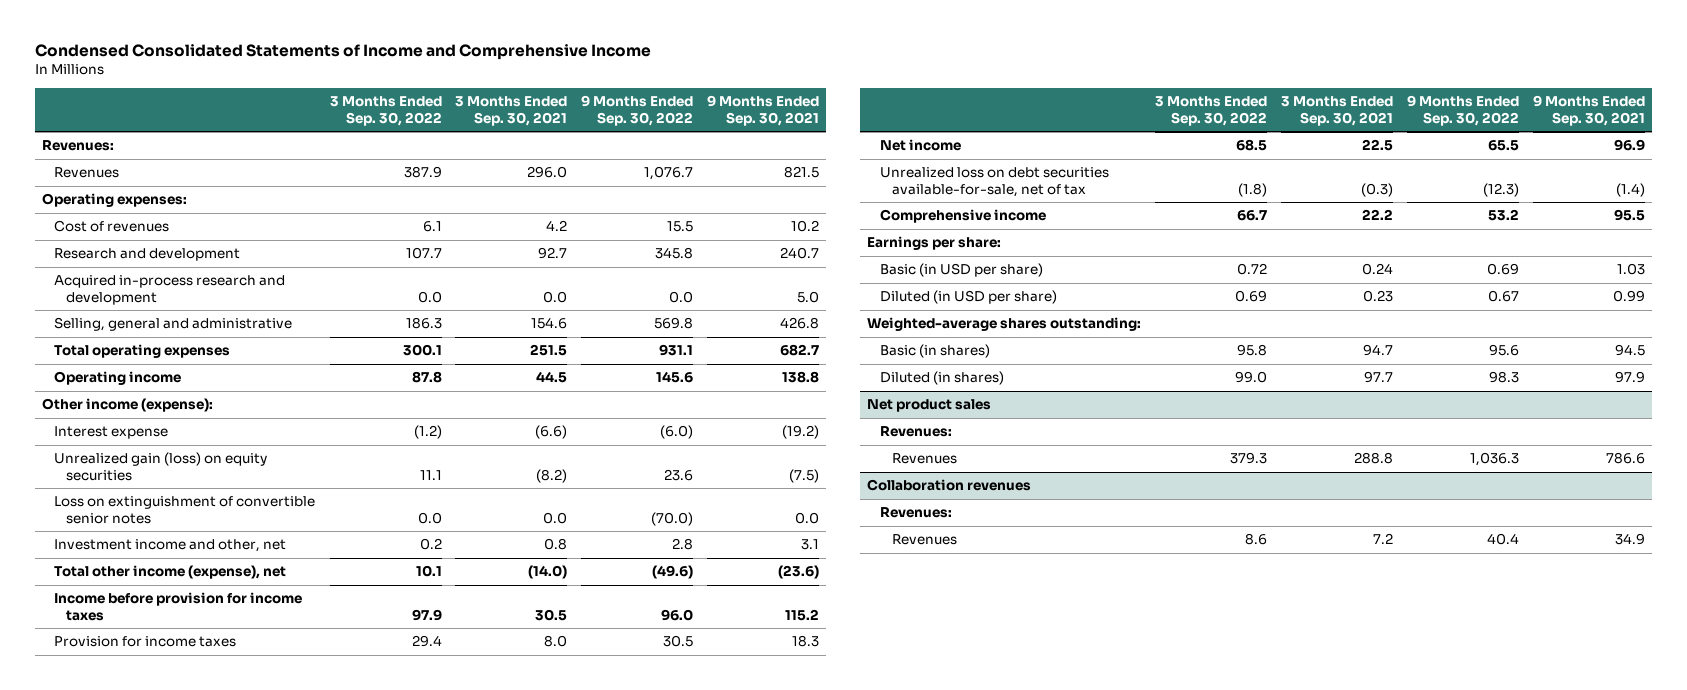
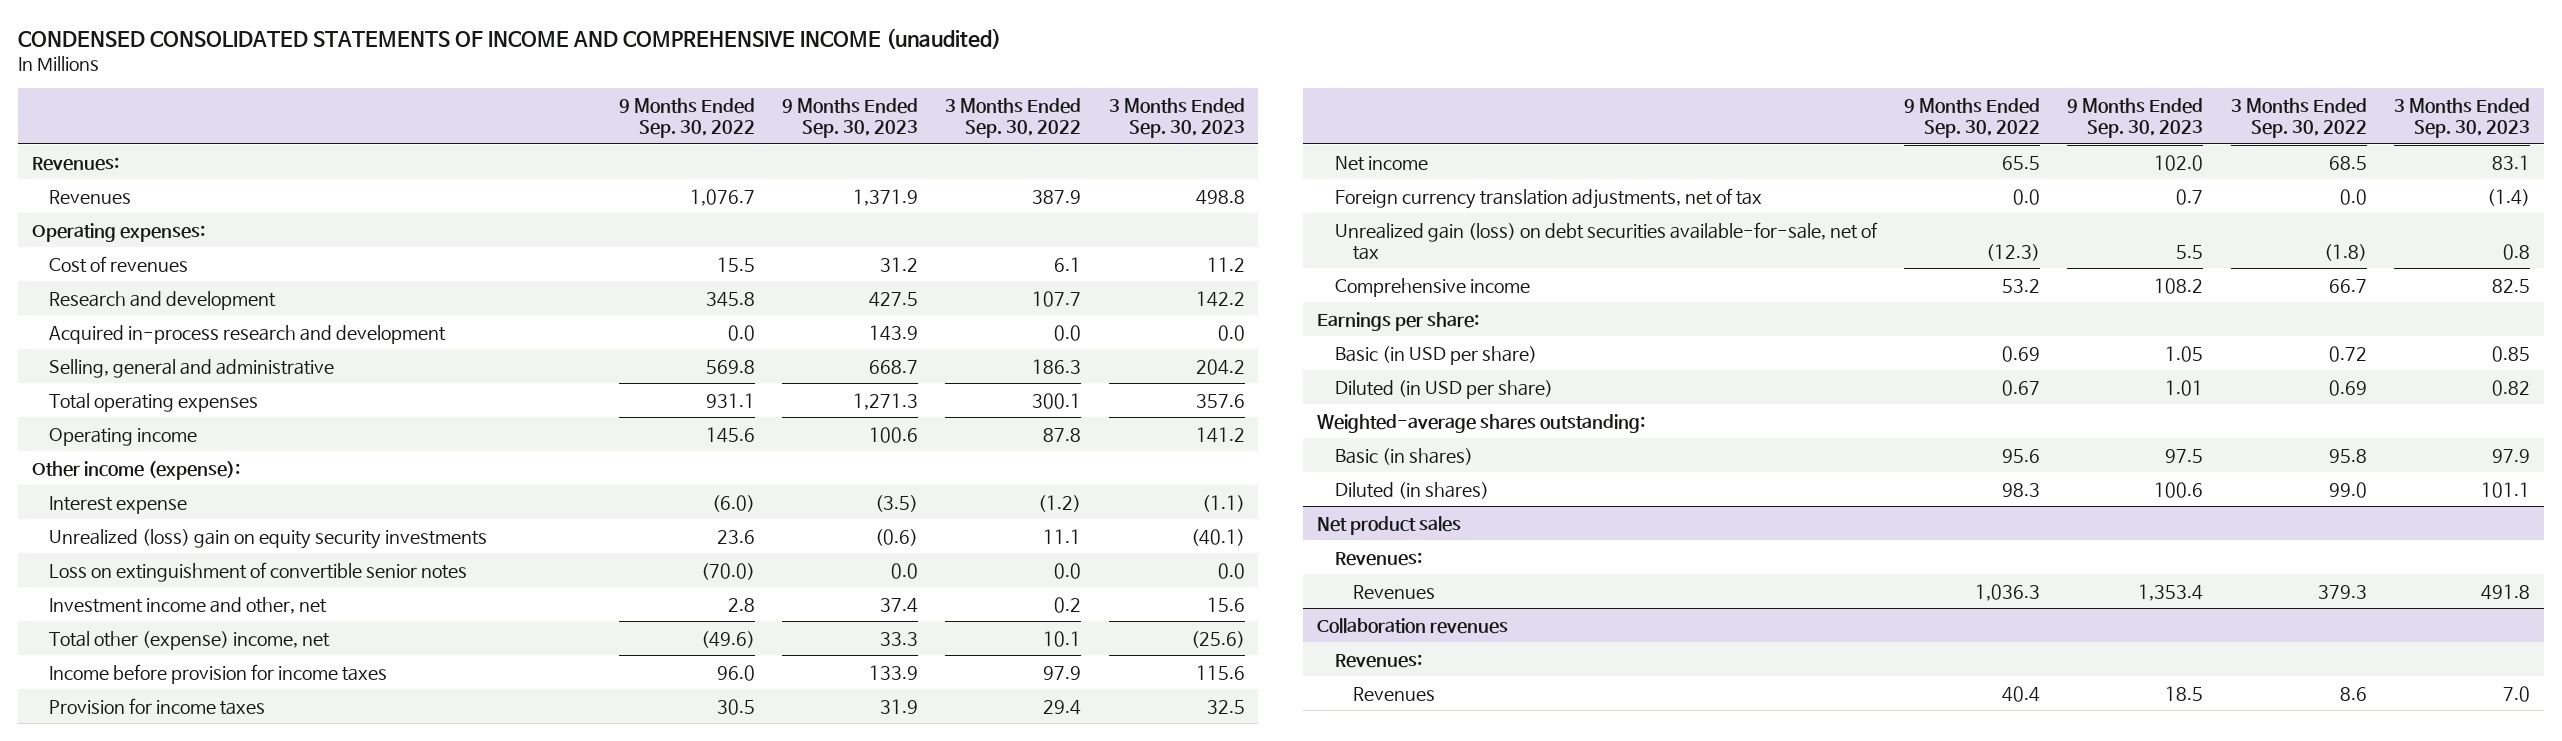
- Condensed Consolidated Statements of Income and Comprehensive Income
+ CONDENSED CONSOLIDATED STATEMENTS OF INCOME AND COMPREHENSIVE INCOME (unaudited)
- | 3 Months Ended Sep. 30, 2022 | 3 Months Ended Sep. 30, 2021 | 9 Months Ended Sep. 30, 2022 | 9 Months Ended Sep. 30, 2021
+ | 9 Months Ended Sep. 30, 2022 | 9 Months Ended Sep. 30, 2023 | 3 Months Ended Sep. 30, 2022 | 3 Months Ended Sep. 30, 2023
- Unrealized gain (loss) on equity securities | 11.1 | (8.2) | 23.6 | (7.5)
+ Unrealized (loss) gain on equity security investments | 23.6 | (0.6) | 11.1 | (40.1)
- Total other income (expense), net | 10.1 | (14.0) | (49.6) | (23.6)
+ Total other (expense) income, net | (49.6) | 33.3 | 10.1 | (25.6)
- Unrealized loss on debt securities available-for-sale, net of tax | (1.8) | (0.3) | (12.3) | (1.4)
+ Foreign currency translation adjustments, net of tax | 0.0 | 0.7 | 0.0 | (1.4)
+ Unrealized gain (loss) on debt securities available-for-sale, net of tax | (12.3) | 5.5 | (1.8) | 0.8

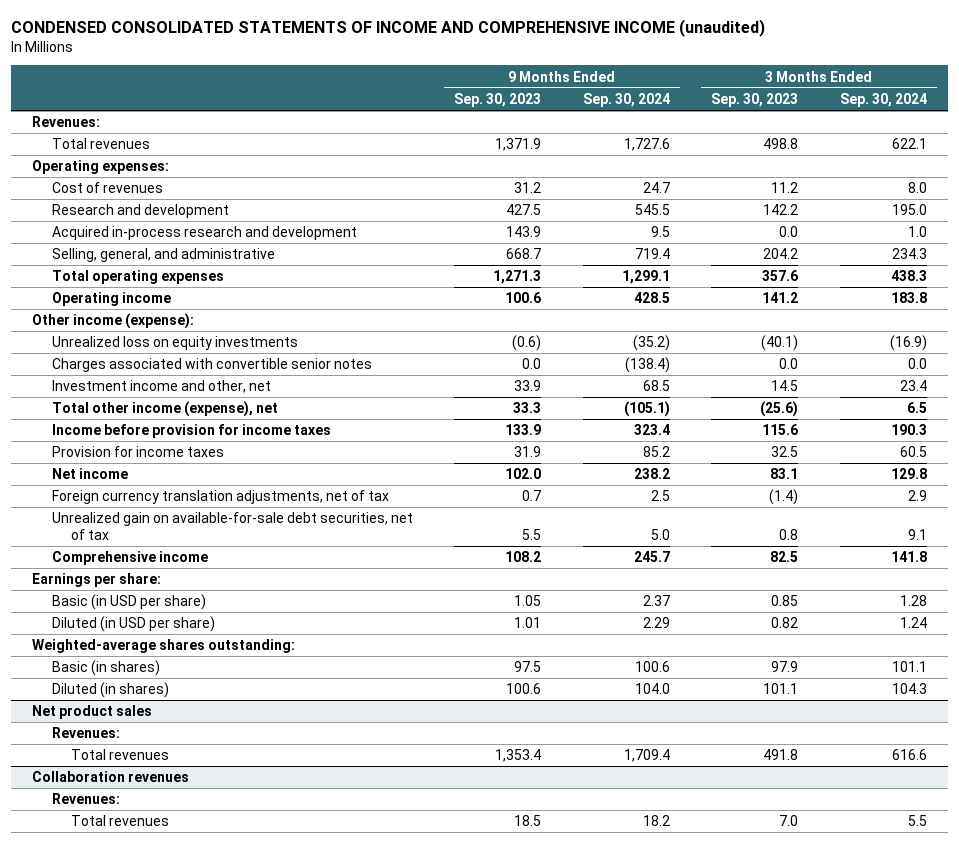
- | 9 Months Ended Sep. 30, 2022 | 9 Months Ended Sep. 30, 2023 | 3 Months Ended Sep. 30, 2022 | 3 Months Ended Sep. 30, 2023
+ | 9 Months Ended Sep. 30, 2023 | 9 Months Ended Sep. 30, 2024 | 3 Months Ended Sep. 30, 2023 | 3 Months Ended Sep. 30, 2024
- Revenues | 1,076.7 | 1,371.9 | 387.9 | 498.8
+ Total revenues | 1,371.9 | 1,727.6 | 498.8 | 622.1
- Selling, general and administrative | 569.8 | 668.7 | 186.3 | 204.2
+ Selling, general, and administrative | 668.7 | 719.4 | 204.2 | 234.3
- Interest expense | (6.0) | (3.5) | (1.2) | (1.1)
- Unrealized (loss) gain on equity security investments | 23.6 | (0.6) | 11.1 | (40.1)
- Loss on extinguishment of convertible senior notes | (70.0) | 0.0 | 0.0 | 0.0
- Investment income and other, net | 2.8 | 37.4 | 0.2 | 15.6
- Total other (expense) income, net | (49.6) | 33.3 | 10.1 | (25.6)
+ Unrealized loss on equity investments | (0.6) | (35.2) | (40.1) | (16.9)
+ Charges associated with convertible senior notes | 0.0 | (138.4) | 0.0 | 0.0
+ Investment income and other, net | 33.9 | 68.5 | 14.5 | 23.4
+ Total other income (expense), net | 33.3 | (105.1) | (25.6) | 6.5
- Unrealized gain (loss) on debt securities available-for-sale, net of tax | (12.3) | 5.5 | (1.8) | 0.8
+ Unrealized gain on available-for-sale debt securities, net of tax | 5.5 | 5.0 | 0.8 | 9.1
@ Net product sales
- Revenues | 1,036.3 | 1,353.4 | 379.3 | 491.8
+ Total revenues | 1,353.4 | 1,709.4 | 491.8 | 616.6
@ Collaboration revenues
- Revenues | 40.4 | 18.5 | 8.6 | 7.0
+ Total revenues | 18.5 | 18.2 | 7.0 | 5.5

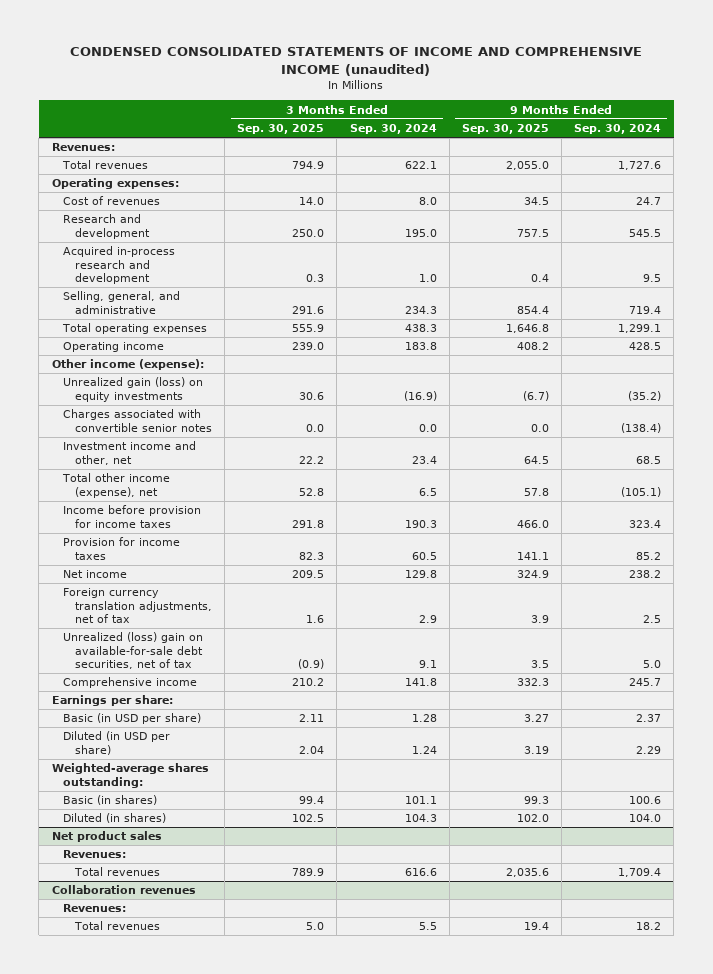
- | 9 Months Ended Sep. 30, 2023 | 9 Months Ended Sep. 30, 2024 | 3 Months Ended Sep. 30, 2023 | 3 Months Ended Sep. 30, 2024
+ | 3 Months Ended Sep. 30, 2025 | 3 Months Ended Sep. 30, 2024 | 9 Months Ended Sep. 30, 2025 | 9 Months Ended Sep. 30, 2024
- Unrealized loss on equity investments | (0.6) | (35.2) | (40.1) | (16.9)
+ Unrealized gain (loss) on equity investments | 30.6 | (16.9) | (6.7) | (35.2)
- Unrealized gain on available-for-sale debt securities, net of tax | 5.5 | 5.0 | 0.8 | 9.1
+ Unrealized (loss) gain on available-for-sale debt securities, net of tax | (0.9) | 9.1 | 3.5 | 5.0

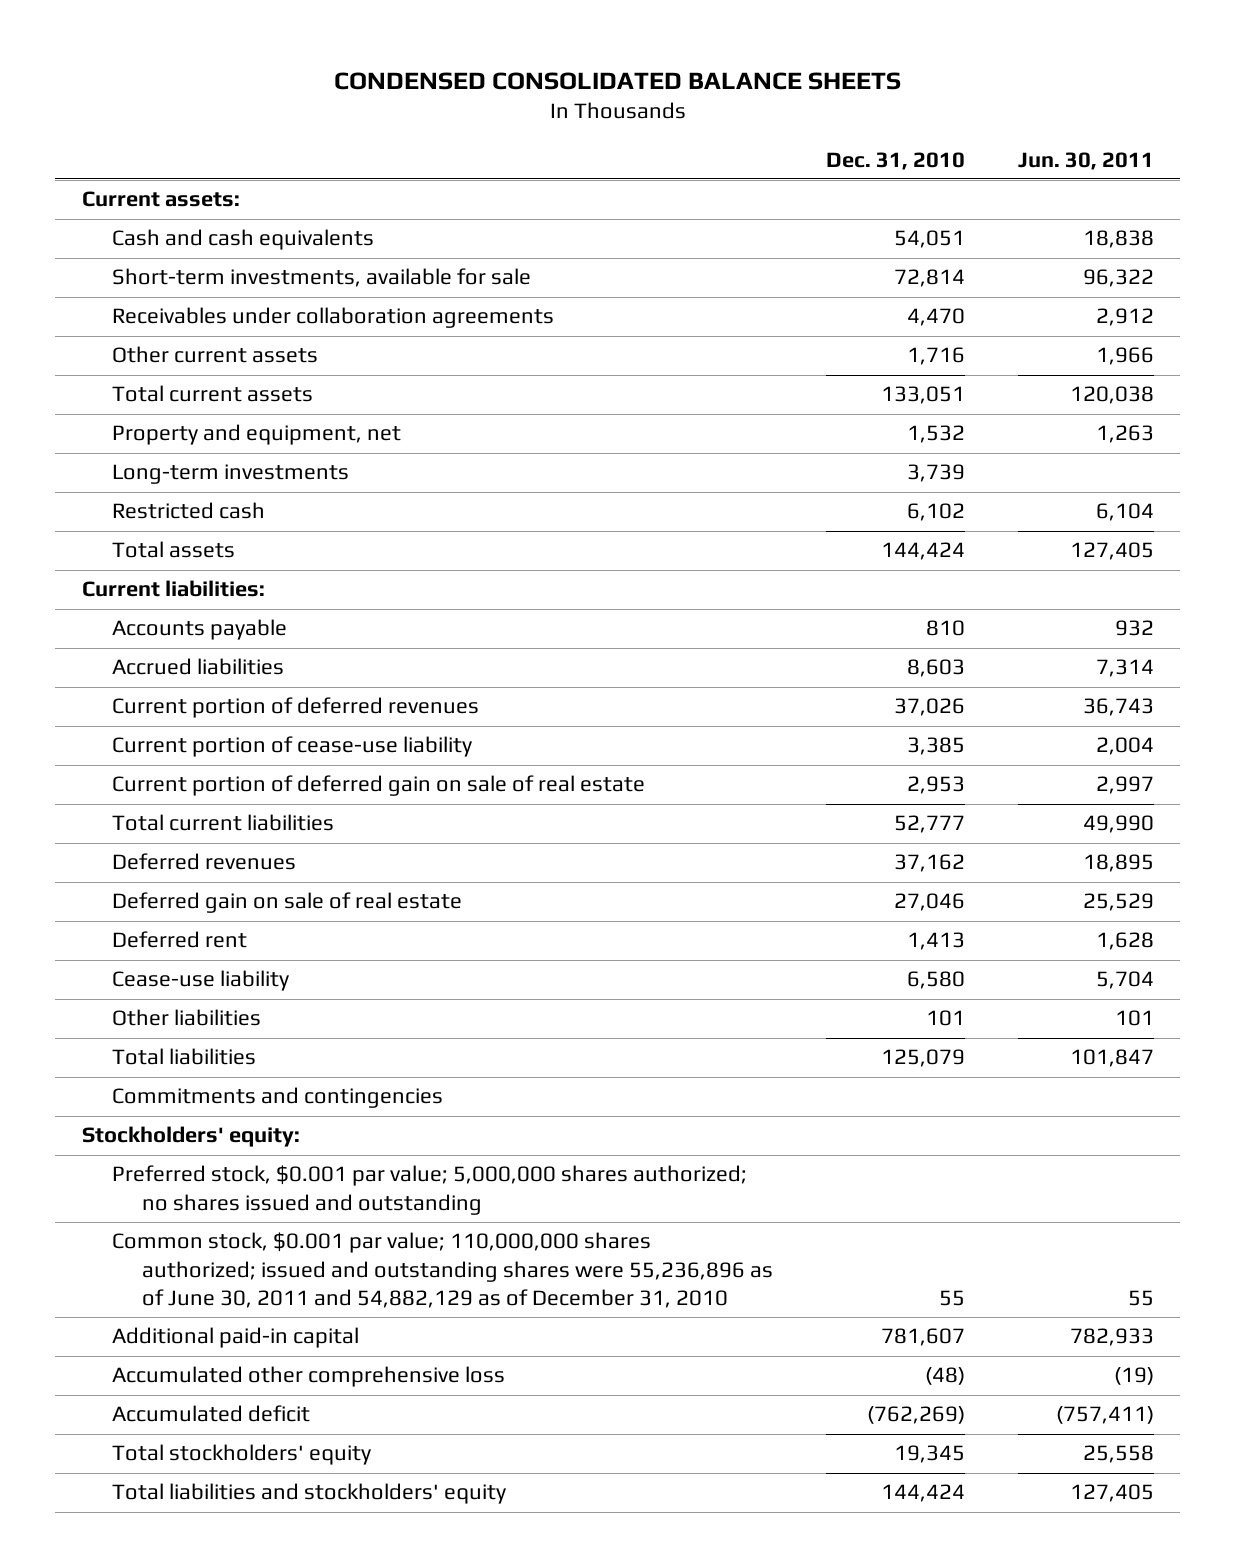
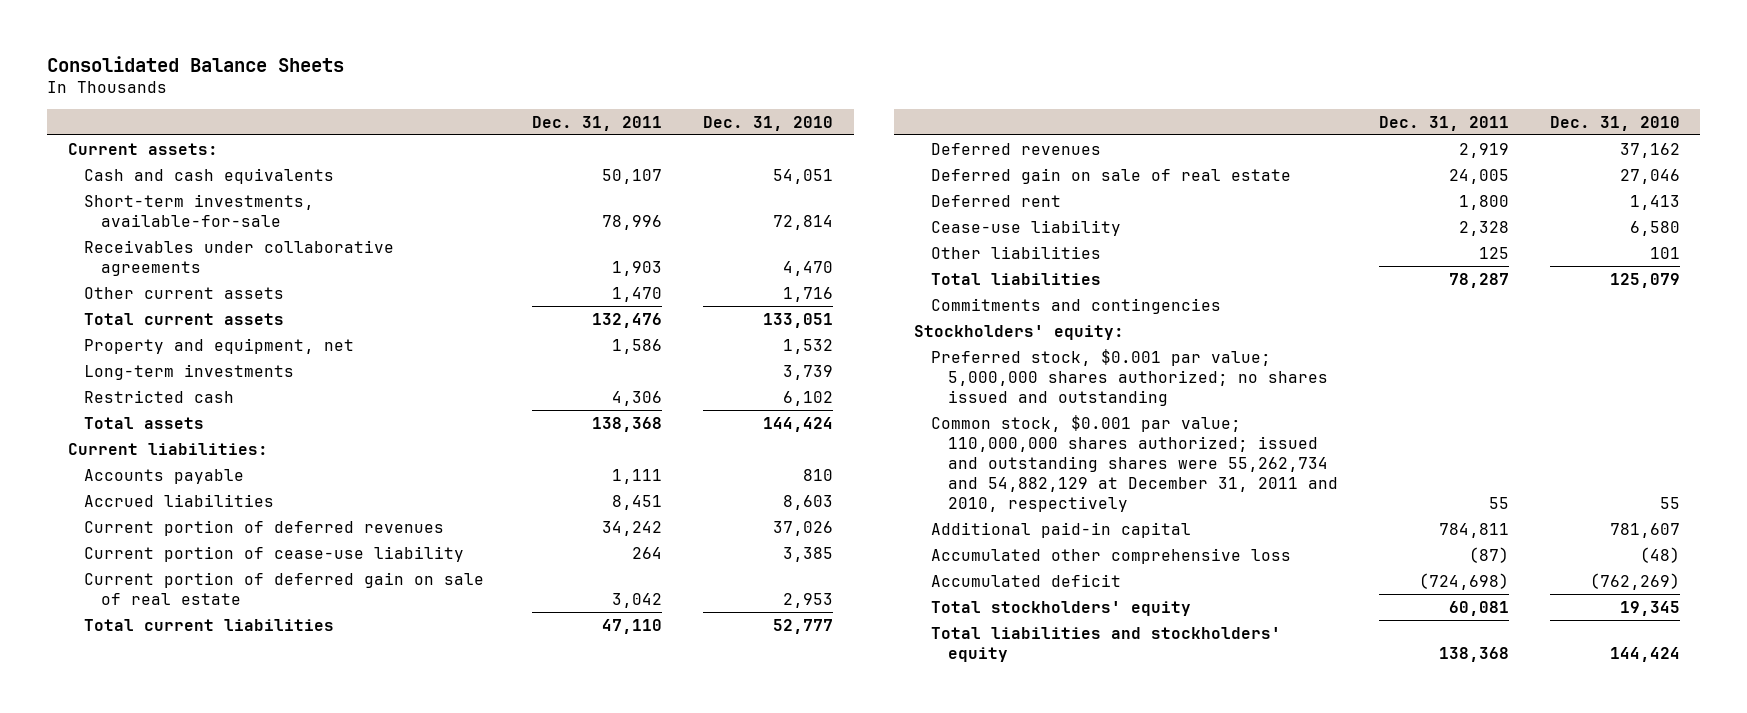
- CONDENSED CONSOLIDATED BALANCE SHEETS
+ Consolidated Balance Sheets
- | Dec. 31, 2010 | Jun. 30, 2011
+ | Dec. 31, 2011 | Dec. 31, 2010
- Short-term investments, available for sale | 72,814 | 96,322
- Receivables under collaboration agreements | 4,470 | 2,912
+ Short-term investments, available-for-sale | 78,996 | 72,814
+ Receivables under collaborative agreements | 1,903 | 4,470
- Common stock, $0.001 par value; 110,000,000 shares authorized; issued and outstanding shares were 55,236,896 as of June 30, 2011 and 54,882,129 as of December 31, 2010 | 55 | 55
+ Common stock, $0.001 par value; 110,000,000 shares authorized; issued and outstanding shares were 55,262,734 and 54,882,129 at December 31, 2011 and 2010, respectively | 55 | 55

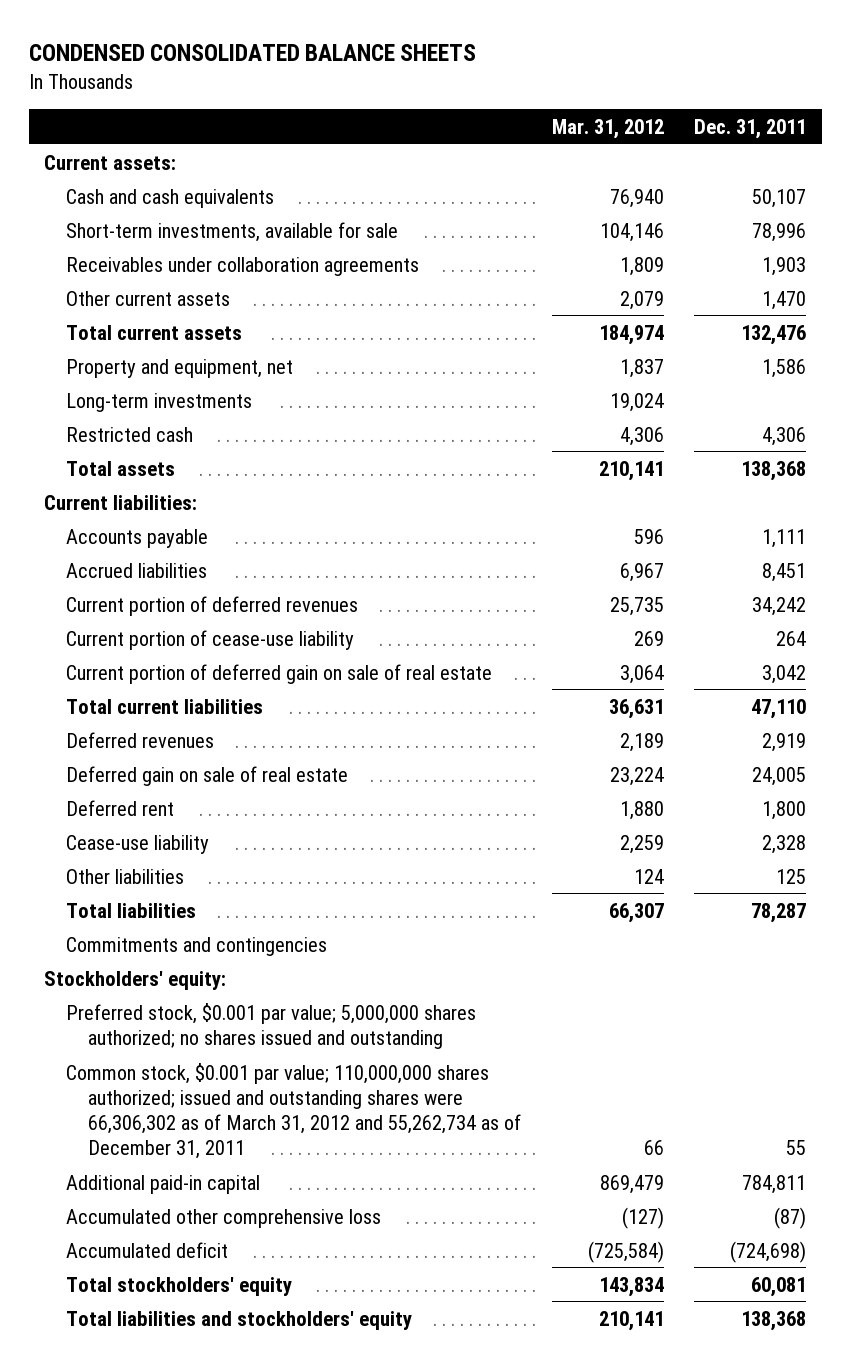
- Consolidated Balance Sheets
+ CONDENSED CONSOLIDATED BALANCE SHEETS
- | Dec. 31, 2011 | Dec. 31, 2010
+ | Mar. 31, 2012 | Dec. 31, 2011
- Short-term investments, available-for-sale | 78,996 | 72,814
- Receivables under collaborative agreements | 1,903 | 4,470
+ Short-term investments, available for sale | 104,146 | 78,996
+ Receivables under collaboration agreements | 1,809 | 1,903
- Common stock, $0.001 par value; 110,000,000 shares authorized; issued and outstanding shares were 55,262,734 and 54,882,129 at December 31, 2011 and 2010, respectively | 55 | 55
+ Common stock, $0.001 par value; 110,000,000 shares authorized; issued and outstanding shares were 66,306,302 as of March 31, 2012 and 55,262,734 as of December 31, 2011 | 66 | 55

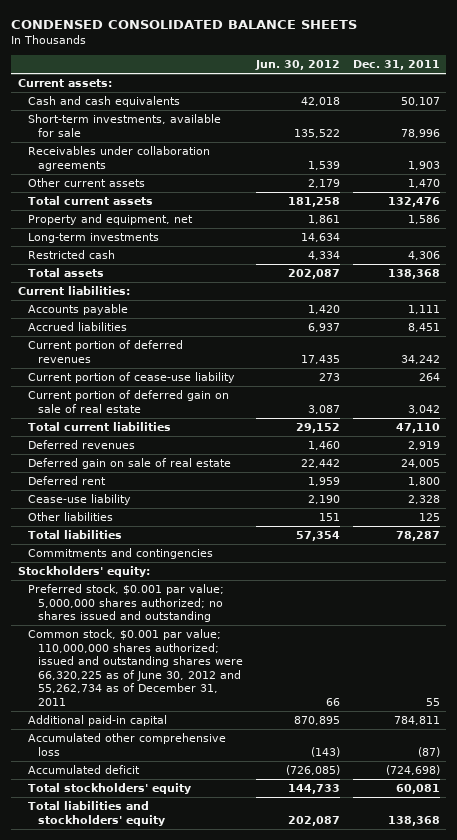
- | Mar. 31, 2012 | Dec. 31, 2011
+ | Jun. 30, 2012 | Dec. 31, 2011
- Common stock, $0.001 par value; 110,000,000 shares authorized; issued and outstanding shares were 66,306,302 as of March 31, 2012 and 55,262,734 as of December 31, 2011 | 66 | 55
+ Common stock, $0.001 par value; 110,000,000 shares authorized; issued and outstanding shares were 66,320,225 as of June 30, 2012 and 55,262,734 as of December 31, 2011 | 66 | 55

